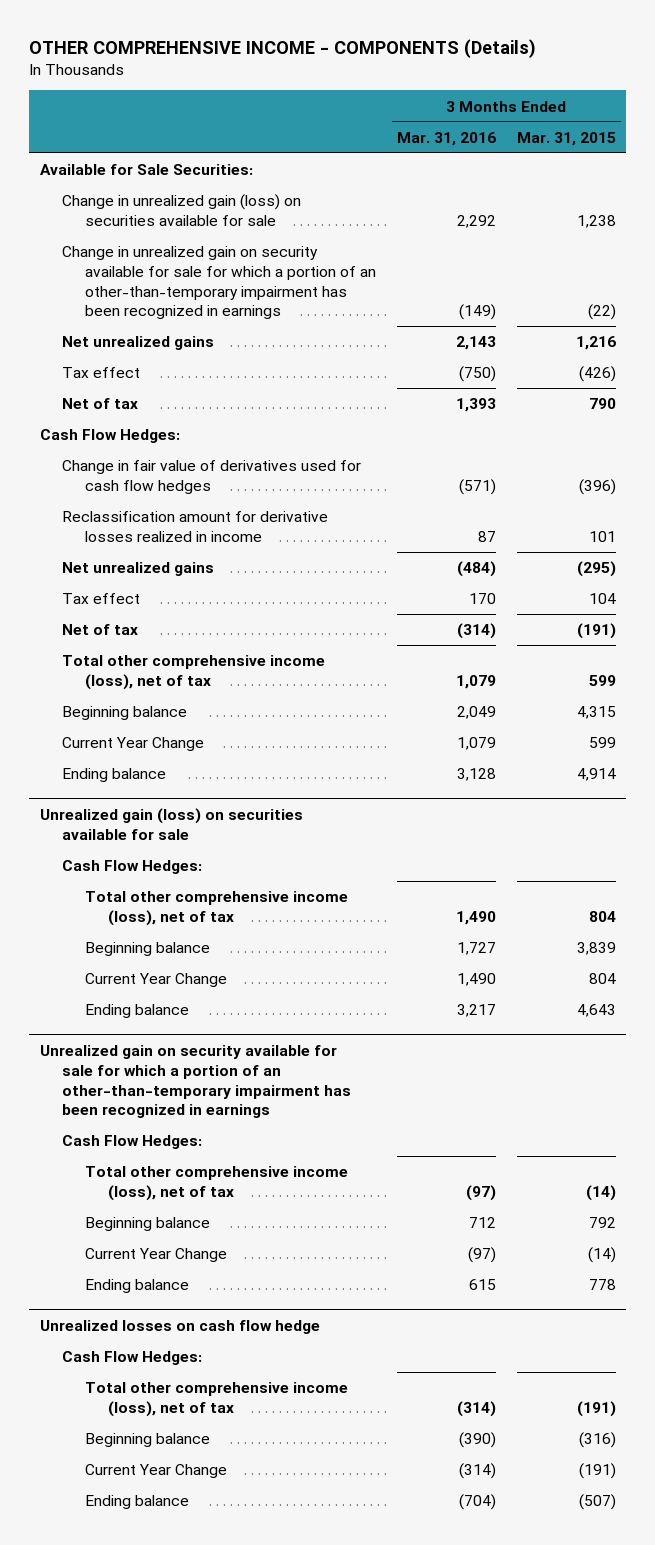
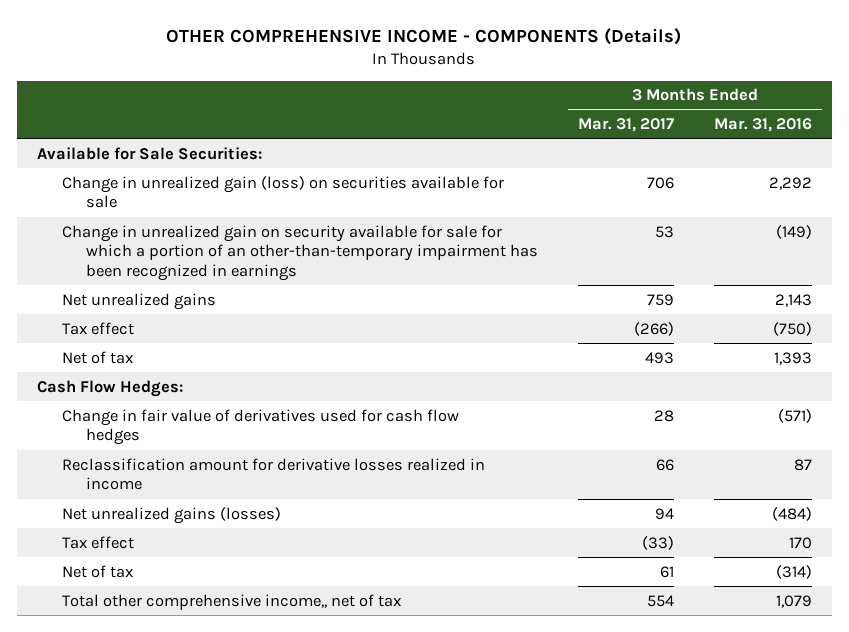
- | 3 Months Ended Mar. 31, 2016 | 3 Months Ended Mar. 31, 2015
+ | 3 Months Ended Mar. 31, 2017 | 3 Months Ended Mar. 31, 2016
- Net unrealized gains | (484) | (295)
+ Net unrealized gains (losses) | 94 | (484)
- Total other comprehensive income (loss), net of tax | 1,079 | 599
- Beginning balance | 2,049 | 4,315
- Current Year Change | 1,079 | 599
- Ending balance | 3,128 | 4,914
- Unrealized gain (loss) on securities available for sale
- Cash Flow Hedges:
- Total other comprehensive income (loss), net of tax | 1,490 | 804
- Beginning balance | 1,727 | 3,839
- Current Year Change | 1,490 | 804
- Ending balance | 3,217 | 4,643
- Unrealized gain on security available for sale for which a portion of an other-than-temporary impairment has been recognized in earnings
- Cash Flow Hedges:
- Total other comprehensive income (loss), net of tax | (97) | (14)
- Beginning balance | 712 | 792
- Current Year Change | (97) | (14)
- Ending balance | 615 | 778
- Unrealized losses on cash flow hedge
- Cash Flow Hedges:
- Total other comprehensive income (loss), net of tax | (314) | (191)
- Beginning balance | (390) | (316)
- Current Year Change | (314) | (191)
- Ending balance | (704) | (507)
+ Total other comprehensive income,, net of tax | 554 | 1,079

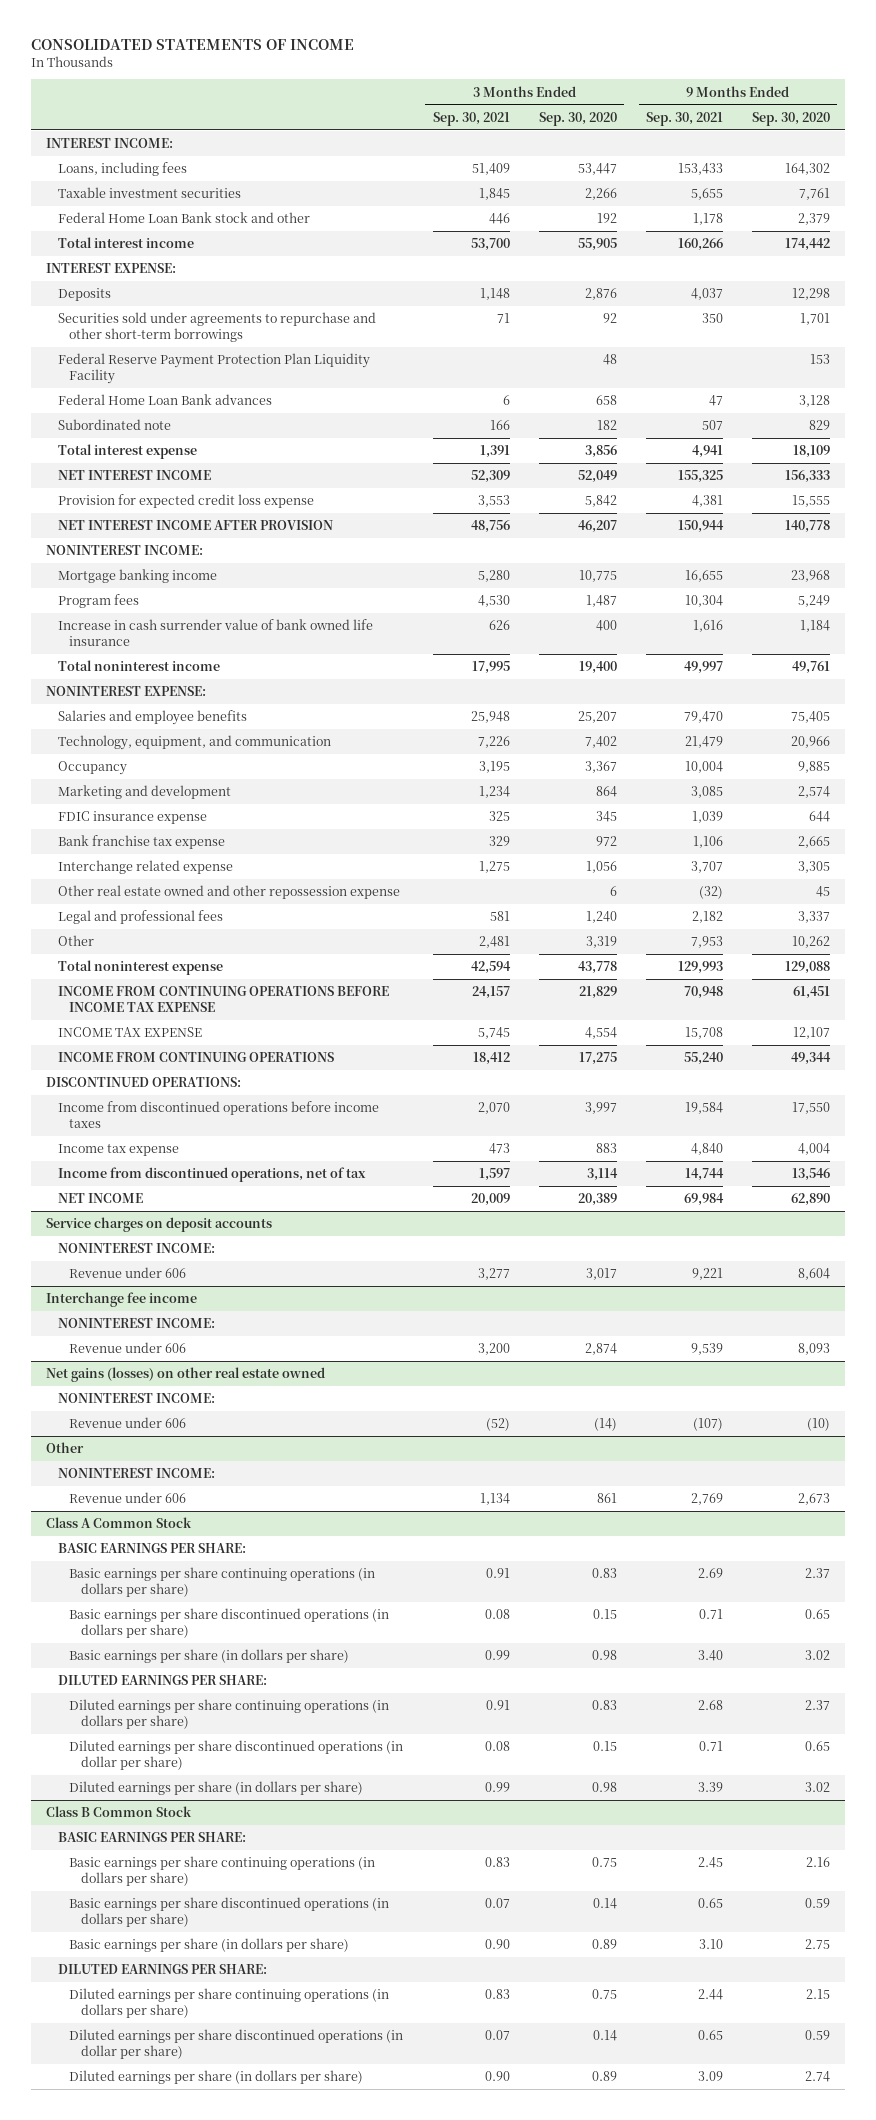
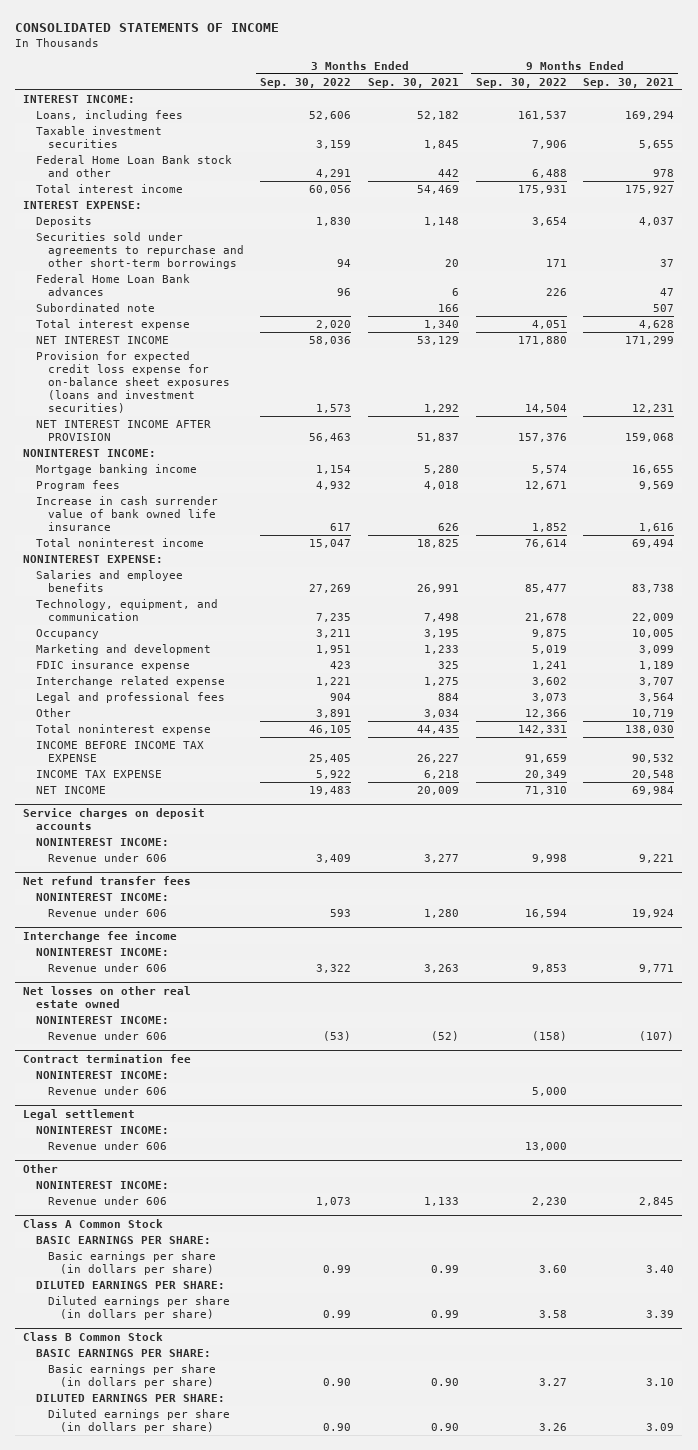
- | 3 Months Ended Sep. 30, 2021 | 3 Months Ended Sep. 30, 2020 | 9 Months Ended Sep. 30, 2021 | 9 Months Ended Sep. 30, 2020
+ | 3 Months Ended Sep. 30, 2022 | 3 Months Ended Sep. 30, 2021 | 9 Months Ended Sep. 30, 2022 | 9 Months Ended Sep. 30, 2021
- Loans, including fees | 51,409 | 53,447 | 153,433 | 164,302
+ Loans, including fees | 52,606 | 52,182 | 161,537 | 169,294
- Federal Home Loan Bank stock and other | 446 | 192 | 1,178 | 2,379
- Total interest income | 53,700 | 55,905 | 160,266 | 174,442
+ Federal Home Loan Bank stock and other | 4,291 | 442 | 6,488 | 978
+ Total interest income | 60,056 | 54,469 | 175,931 | 175,927
- Securities sold under agreements to repurchase and other short-term borrowings | 71 | 92 | 350 | 1,701
- Federal Reserve Payment Protection Plan Liquidity Facility | | 48 | | 153
+ Securities sold under agreements to repurchase and other short-term borrowings | 94 | 20 | 171 | 37
- Total interest expense | 1,391 | 3,856 | 4,941 | 18,109
- NET INTEREST INCOME | 52,309 | 52,049 | 155,325 | 156,333
- Provision for expected credit loss expense | 3,553 | 5,842 | 4,381 | 15,555
- NET INTEREST INCOME AFTER PROVISION | 48,756 | 46,207 | 150,944 | 140,778
+ Total interest expense | 2,020 | 1,340 | 4,051 | 4,628
+ NET INTEREST INCOME | 58,036 | 53,129 | 171,880 | 171,299
+ Provision for expected credit loss expense for on-balance sheet exposures (loans and investment securities) | 1,573 | 1,292 | 14,504 | 12,231
+ NET INTEREST INCOME AFTER PROVISION | 56,463 | 51,837 | 157,376 | 159,068
- Program fees | 4,530 | 1,487 | 10,304 | 5,249
+ Program fees | 4,932 | 4,018 | 12,671 | 9,569
- Total noninterest income | 17,995 | 19,400 | 49,997 | 49,761
+ Total noninterest income | 15,047 | 18,825 | 76,614 | 69,494
- Salaries and employee benefits | 25,948 | 25,207 | 79,470 | 75,405
- Technology, equipment, and communication | 7,226 | 7,402 | 21,479 | 20,966
- Occupancy | 3,195 | 3,367 | 10,004 | 9,885
- Marketing and development | 1,234 | 864 | 3,085 | 2,574
- FDIC insurance expense | 325 | 345 | 1,039 | 644
- Bank franchise tax expense | 329 | 972 | 1,106 | 2,665
+ Salaries and employee benefits | 27,269 | 26,991 | 85,477 | 83,738
+ Technology, equipment, and communication | 7,235 | 7,498 | 21,678 | 22,009
+ Occupancy | 3,211 | 3,195 | 9,875 | 10,005
+ Marketing and development | 1,951 | 1,233 | 5,019 | 3,099
+ FDIC insurance expense | 423 | 325 | 1,241 | 1,189
- Other real estate owned and other repossession expense | | 6 | (32) | 45
- Legal and professional fees | 581 | 1,240 | 2,182 | 3,337
- Other | 2,481 | 3,319 | 7,953 | 10,262
- Total noninterest expense | 42,594 | 43,778 | 129,993 | 129,088
- INCOME FROM CONTINUING OPERATIONS BEFORE INCOME TAX EXPENSE | 24,157 | 21,829 | 70,948 | 61,451
- INCOME TAX EXPENSE | 5,745 | 4,554 | 15,708 | 12,107
- INCOME FROM CONTINUING OPERATIONS | 18,412 | 17,275 | 55,240 | 49,344
- DISCONTINUED OPERATIONS:
- Income from discontinued operations before income taxes | 2,070 | 3,997 | 19,584 | 17,550
- Income tax expense | 473 | 883 | 4,840 | 4,004
- Income from discontinued operations, net of tax | 1,597 | 3,114 | 14,744 | 13,546
+ Legal and professional fees | 904 | 884 | 3,073 | 3,564
+ Other | 3,891 | 3,034 | 12,366 | 10,719
+ Total noninterest expense | 46,105 | 44,435 | 142,331 | 138,030
+ INCOME BEFORE INCOME TAX EXPENSE | 25,405 | 26,227 | 91,659 | 90,532
+ INCOME TAX EXPENSE | 5,922 | 6,218 | 20,349 | 20,548
+ Net refund transfer fees
+ NONINTEREST INCOME:
+ Revenue under 606 | 593 | 1,280 | 16,594 | 19,924
@ Interchange fee income
- Revenue under 606 | 3,200 | 2,874 | 9,539 | 8,093
- Net gains (losses) on other real estate owned
@ Interchange fee income
+ Revenue under 606 | 3,322 | 3,263 | 9,853 | 9,771
+ Net losses on other real estate owned
+ Contract termination fee
+ NONINTEREST INCOME:
+ Revenue under 606 | | | 5,000 |
+ Legal settlement
+ NONINTEREST INCOME:
+ Revenue under 606 | | | 13,000 |
@ Other
- Revenue under 606 | 1,134 | 861 | 2,769 | 2,673
+ Revenue under 606 | 1,073 | 1,133 | 2,230 | 2,845
@ Class A Common Stock
- Basic earnings per share continuing operations (in dollars per share) | 0.91 | 0.83 | 2.69 | 2.37
- Basic earnings per share discontinued operations (in dollars per share) | 0.08 | 0.15 | 0.71 | 0.65
- Diluted earnings per share continuing operations (in dollars per share) | 0.91 | 0.83 | 2.68 | 2.37
- Diluted earnings per share discontinued operations (in dollar per share) | 0.08 | 0.15 | 0.71 | 0.65
@ Class B Common Stock
- Basic earnings per share continuing operations (in dollars per share) | 0.83 | 0.75 | 2.45 | 2.16
- Basic earnings per share discontinued operations (in dollars per share) | 0.07 | 0.14 | 0.65 | 0.59
- Diluted earnings per share continuing operations (in dollars per share) | 0.83 | 0.75 | 2.44 | 2.15
- Diluted earnings per share discontinued operations (in dollar per share) | 0.07 | 0.14 | 0.65 | 0.59

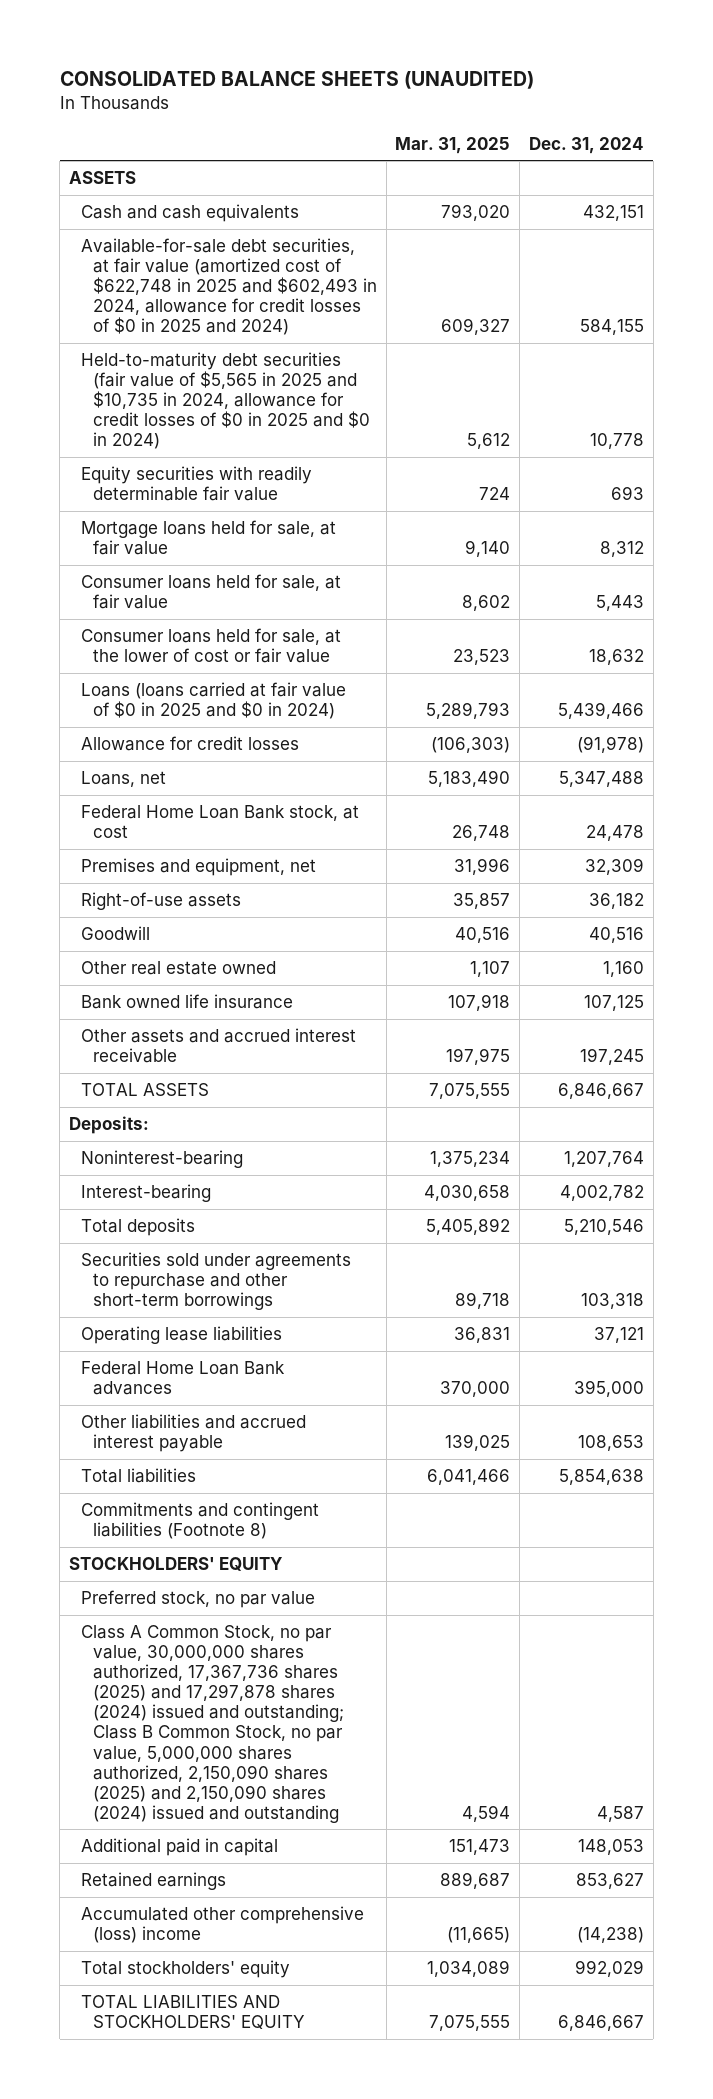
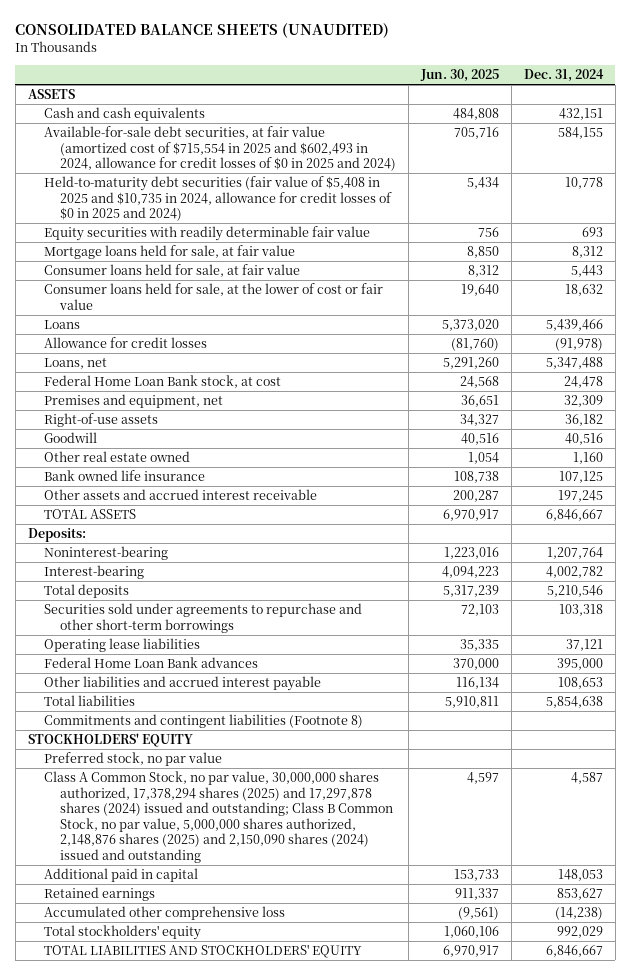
- | Mar. 31, 2025 | Dec. 31, 2024
+ | Jun. 30, 2025 | Dec. 31, 2024
- Available-for-sale debt securities, at fair value (amortized cost of $622,748 in 2025 and $602,493 in 2024, allowance for credit losses of $0 in 2025 and 2024) | 609,327 | 584,155
- Held-to-maturity debt securities (fair value of $5,565 in 2025 and $10,735 in 2024, allowance for credit losses of $0 in 2025 and $0 in 2024) | 5,612 | 10,778
+ Available-for-sale debt securities, at fair value (amortized cost of $715,554 in 2025 and $602,493 in 2024, allowance for credit losses of $0 in 2025 and 2024) | 705,716 | 584,155
+ Held-to-maturity debt securities (fair value of $5,408 in 2025 and $10,735 in 2024, allowance for credit losses of $0 in 2025 and 2024) | 5,434 | 10,778
- Loans (loans carried at fair value of $0 in 2025 and $0 in 2024) | 5,289,793 | 5,439,466
+ Loans | 5,373,020 | 5,439,466
- Class A Common Stock, no par value, 30,000,000 shares authorized, 17,367,736 shares (2025) and 17,297,878 shares (2024) issued and outstanding; Class B Common Stock, no par value, 5,000,000 shares authorized, 2,150,090 shares (2025) and 2,150,090 shares (2024) issued and outstanding | 4,594 | 4,587
+ Class A Common Stock, no par value, 30,000,000 shares authorized, 17,378,294 shares (2025) and 17,297,878 shares (2024) issued and outstanding; Class B Common Stock, no par value, 5,000,000 shares authorized, 2,148,876 shares (2025) and 2,150,090 shares (2024) issued and outstanding | 4,597 | 4,587
- Accumulated other comprehensive (loss) income | (11,665) | (14,238)
+ Accumulated other comprehensive loss | (9,561) | (14,238)

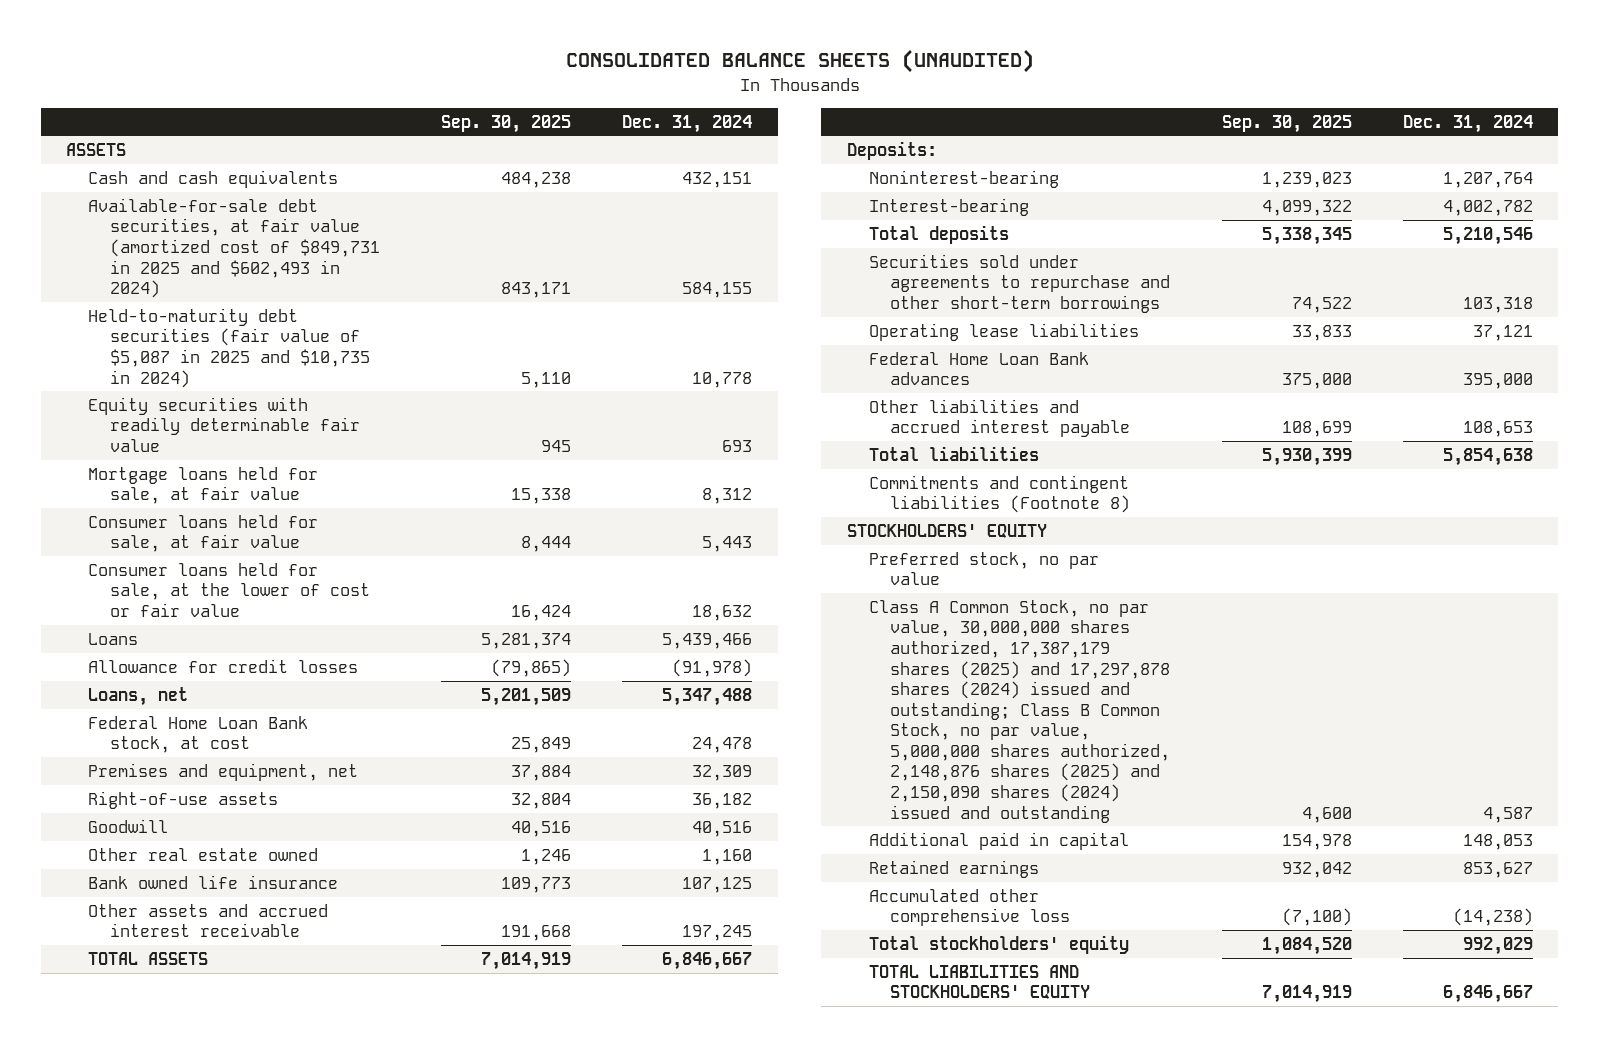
- | Jun. 30, 2025 | Dec. 31, 2024
+ | Sep. 30, 2025 | Dec. 31, 2024
- Available-for-sale debt securities, at fair value (amortized cost of $715,554 in 2025 and $602,493 in 2024, allowance for credit losses of $0 in 2025 and 2024) | 705,716 | 584,155
- Held-to-maturity debt securities (fair value of $5,408 in 2025 and $10,735 in 2024, allowance for credit losses of $0 in 2025 and 2024) | 5,434 | 10,778
+ Available-for-sale debt securities, at fair value (amortized cost of $849,731 in 2025 and $602,493 in 2024) | 843,171 | 584,155
+ Held-to-maturity debt securities (fair value of $5,087 in 2025 and $10,735 in 2024) | 5,110 | 10,778
- Class A Common Stock, no par value, 30,000,000 shares authorized, 17,378,294 shares (2025) and 17,297,878 shares (2024) issued and outstanding; Class B Common Stock, no par value, 5,000,000 shares authorized, 2,148,876 shares (2025) and 2,150,090 shares (2024) issued and outstanding | 4,597 | 4,587
+ Class A Common Stock, no par value, 30,000,000 shares authorized, 17,387,179 shares (2025) and 17,297,878 shares (2024) issued and outstanding; Class B Common Stock, no par value, 5,000,000 shares authorized, 2,148,876 shares (2025) and 2,150,090 shares (2024) issued and outstanding | 4,600 | 4,587

